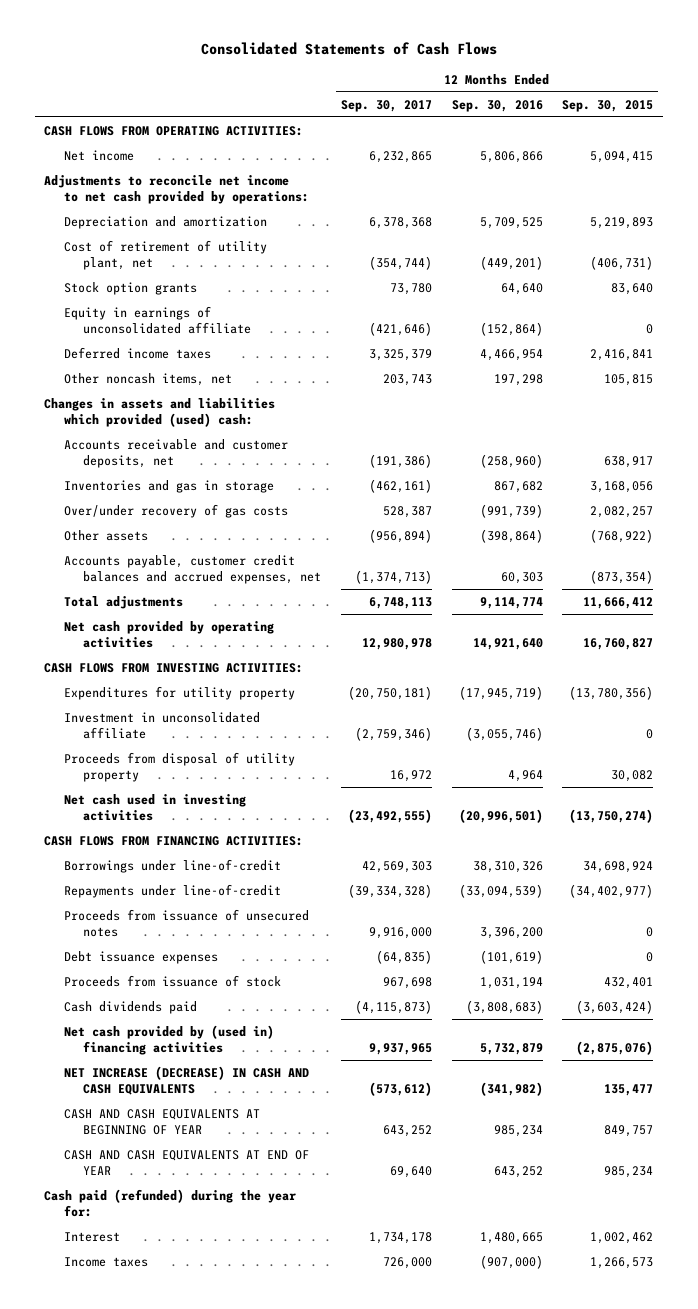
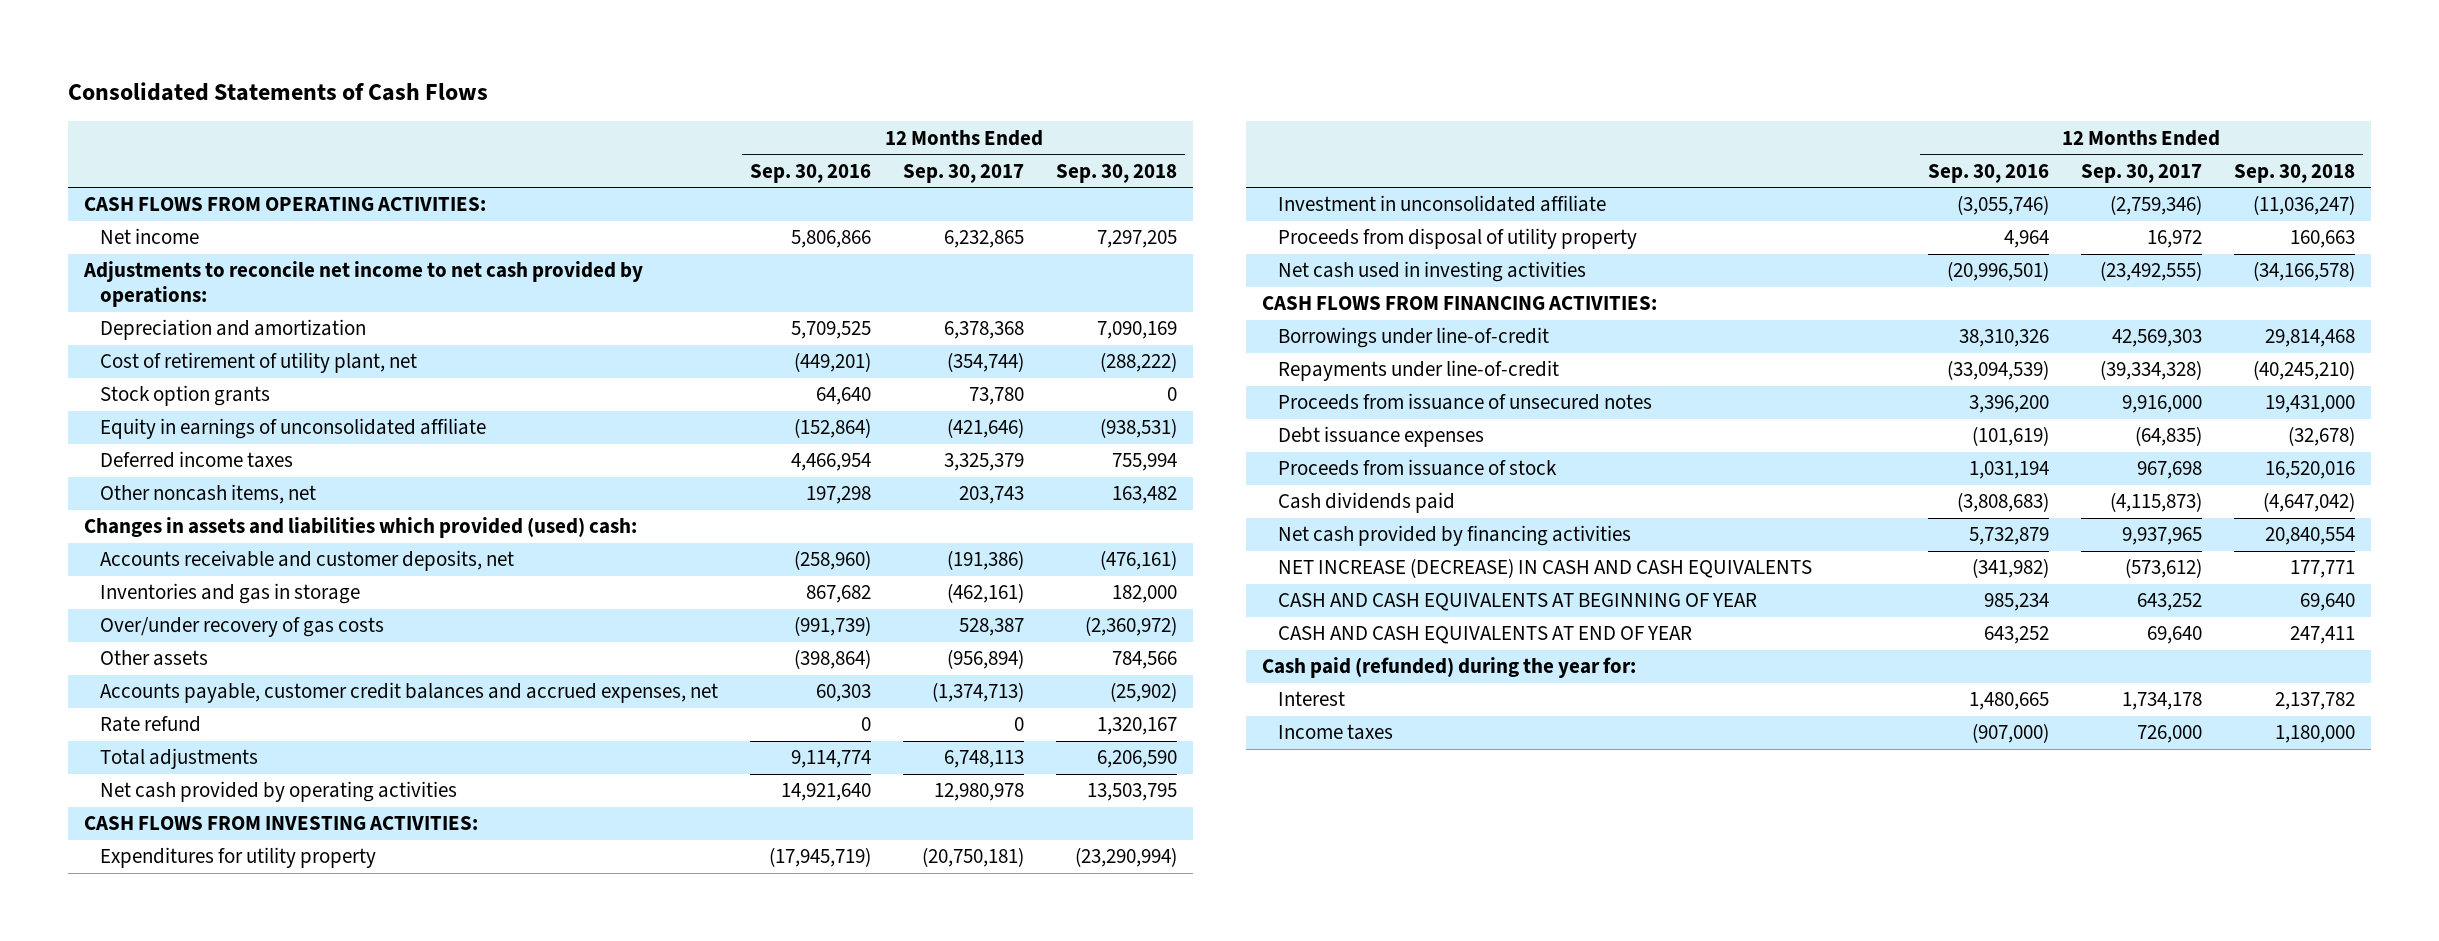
- | 12 Months Ended Sep. 30, 2017 | 12 Months Ended Sep. 30, 2016 | 12 Months Ended Sep. 30, 2015
+ | 12 Months Ended Sep. 30, 2016 | 12 Months Ended Sep. 30, 2017 | 12 Months Ended Sep. 30, 2018
+ Rate refund | 0 | 0 | 1,320,167
- Net cash provided by (used in) financing activities | 9,937,965 | 5,732,879 | (2,875,076)
+ Net cash provided by financing activities | 5,732,879 | 9,937,965 | 20,840,554

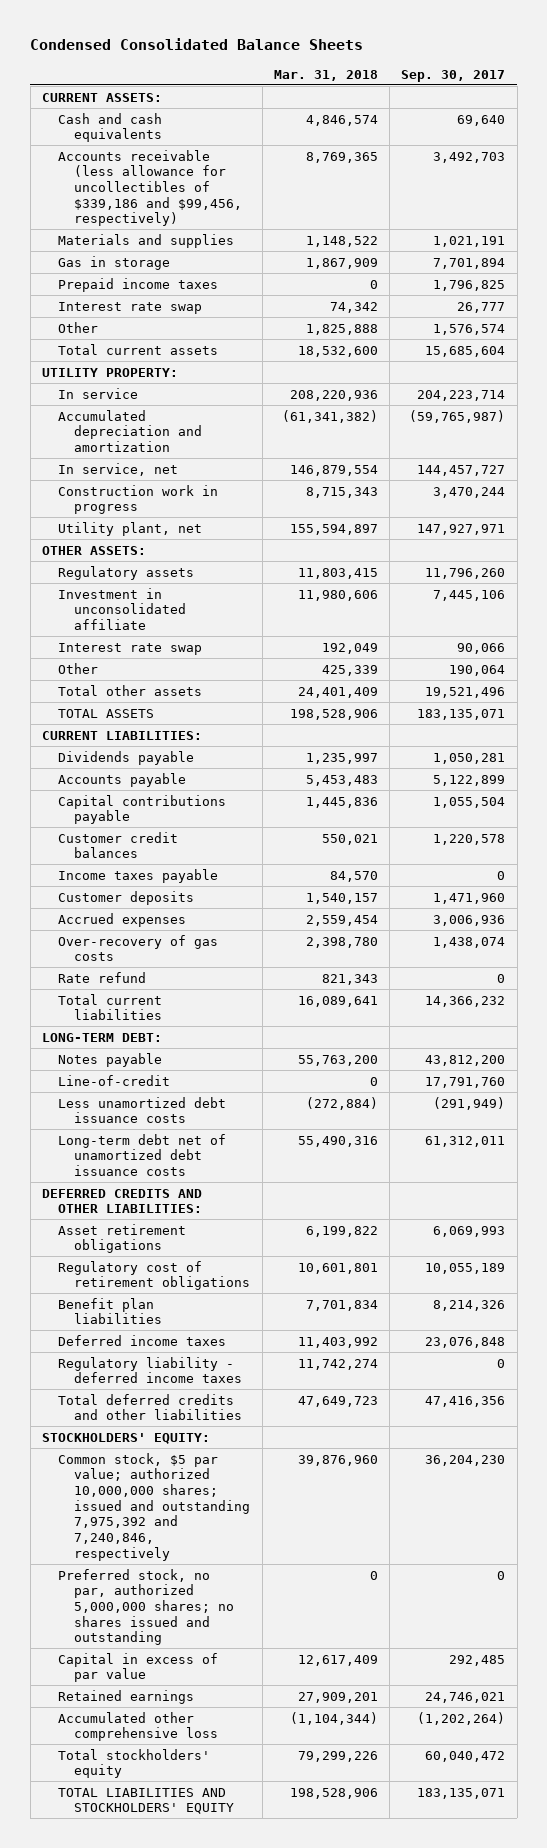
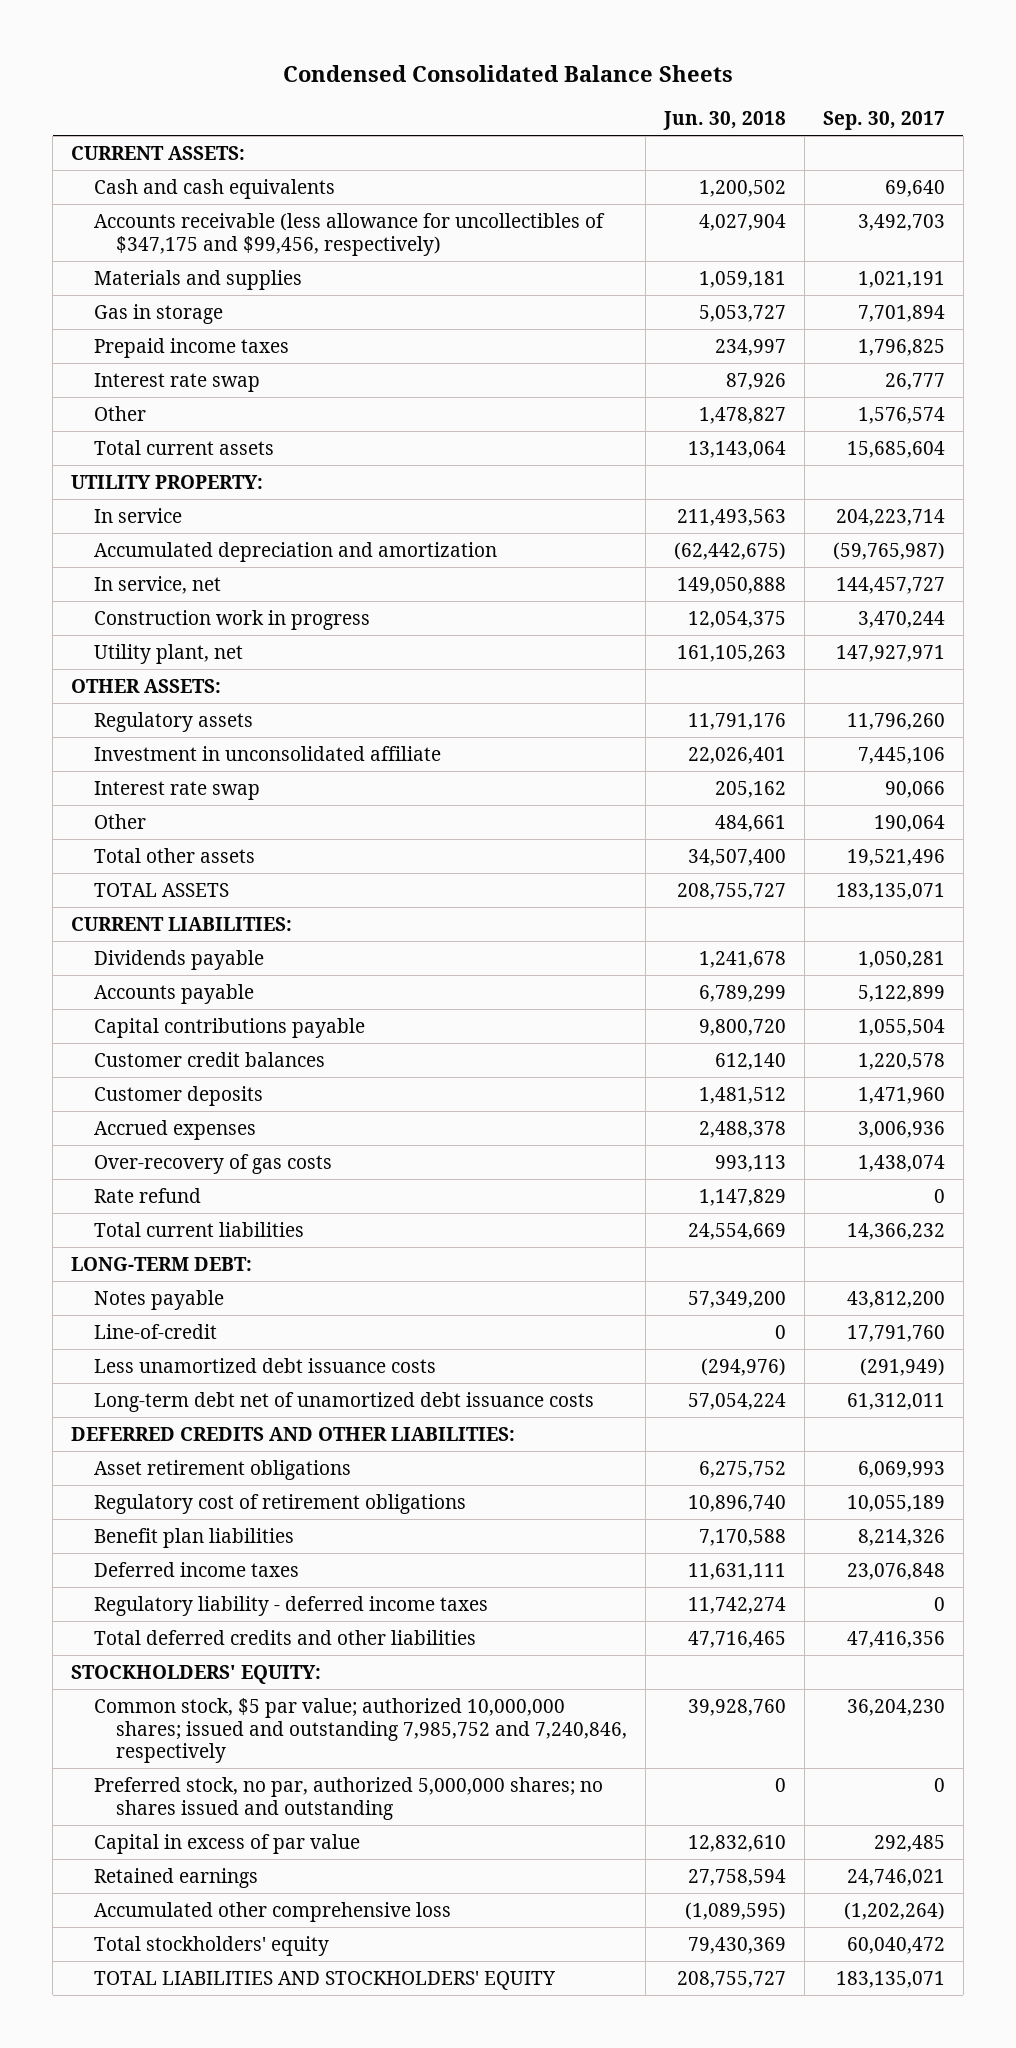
- | Mar. 31, 2018 | Sep. 30, 2017
+ | Jun. 30, 2018 | Sep. 30, 2017
- Accounts receivable (less allowance for uncollectibles of $339,186 and $99,456, respectively) | 8,769,365 | 3,492,703
+ Accounts receivable (less allowance for uncollectibles of $347,175 and $99,456, respectively) | 4,027,904 | 3,492,703
- Income taxes payable | 84,570 | 0
- Common stock, $5 par value; authorized 10,000,000 shares; issued and outstanding 7,975,392 and 7,240,846, respectively | 39,876,960 | 36,204,230
+ Common stock, $5 par value; authorized 10,000,000 shares; issued and outstanding 7,985,752 and 7,240,846, respectively | 39,928,760 | 36,204,230

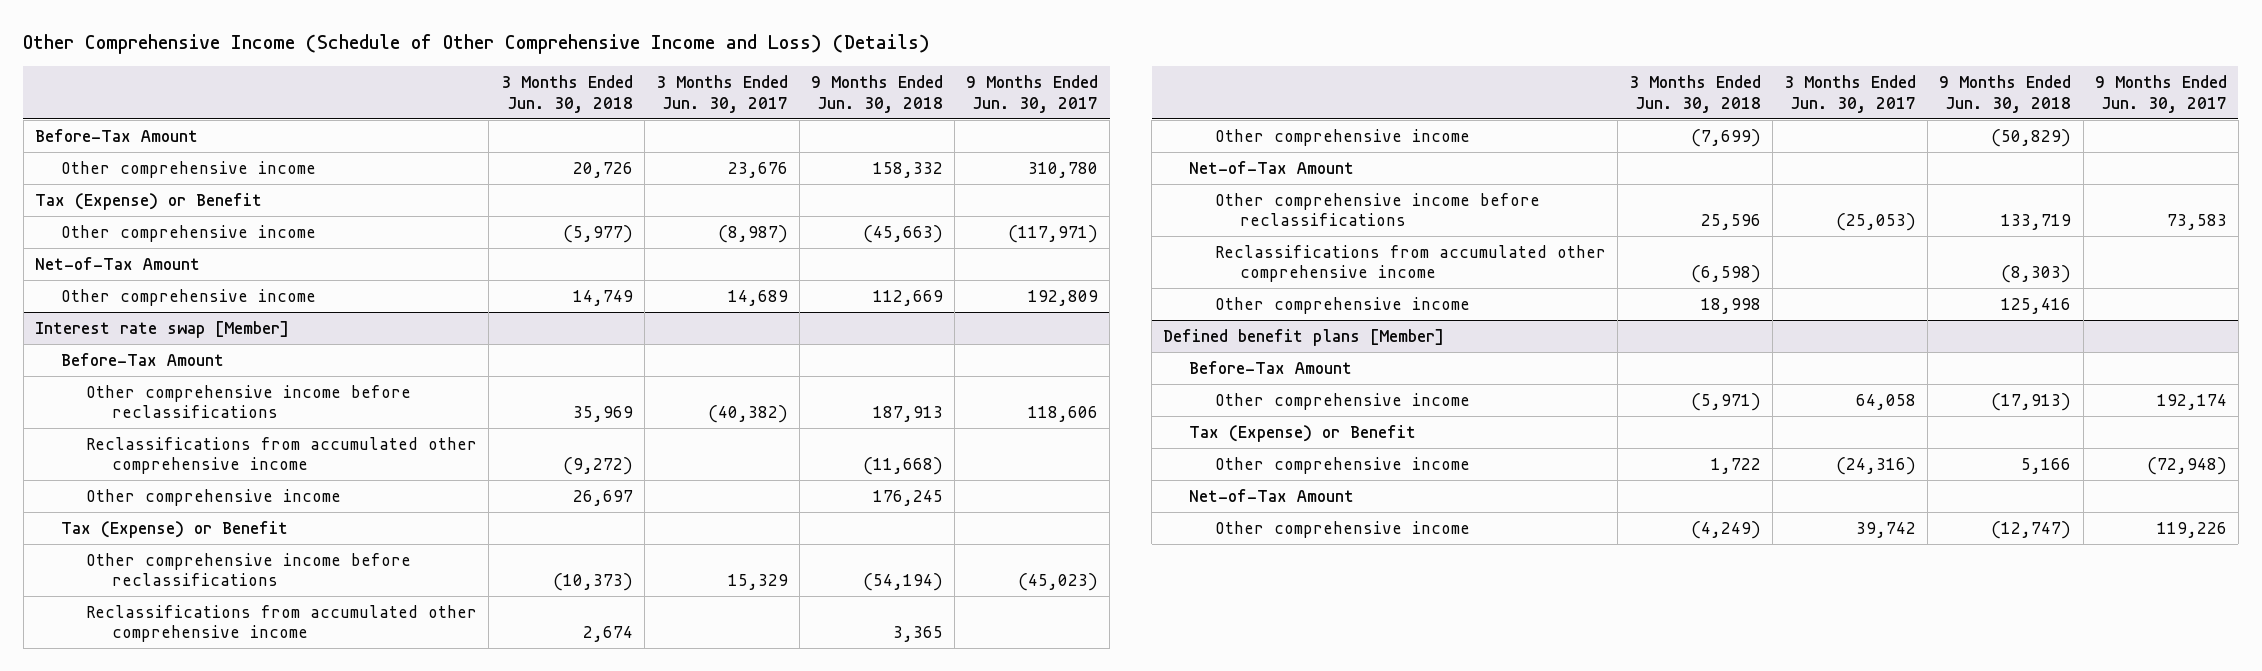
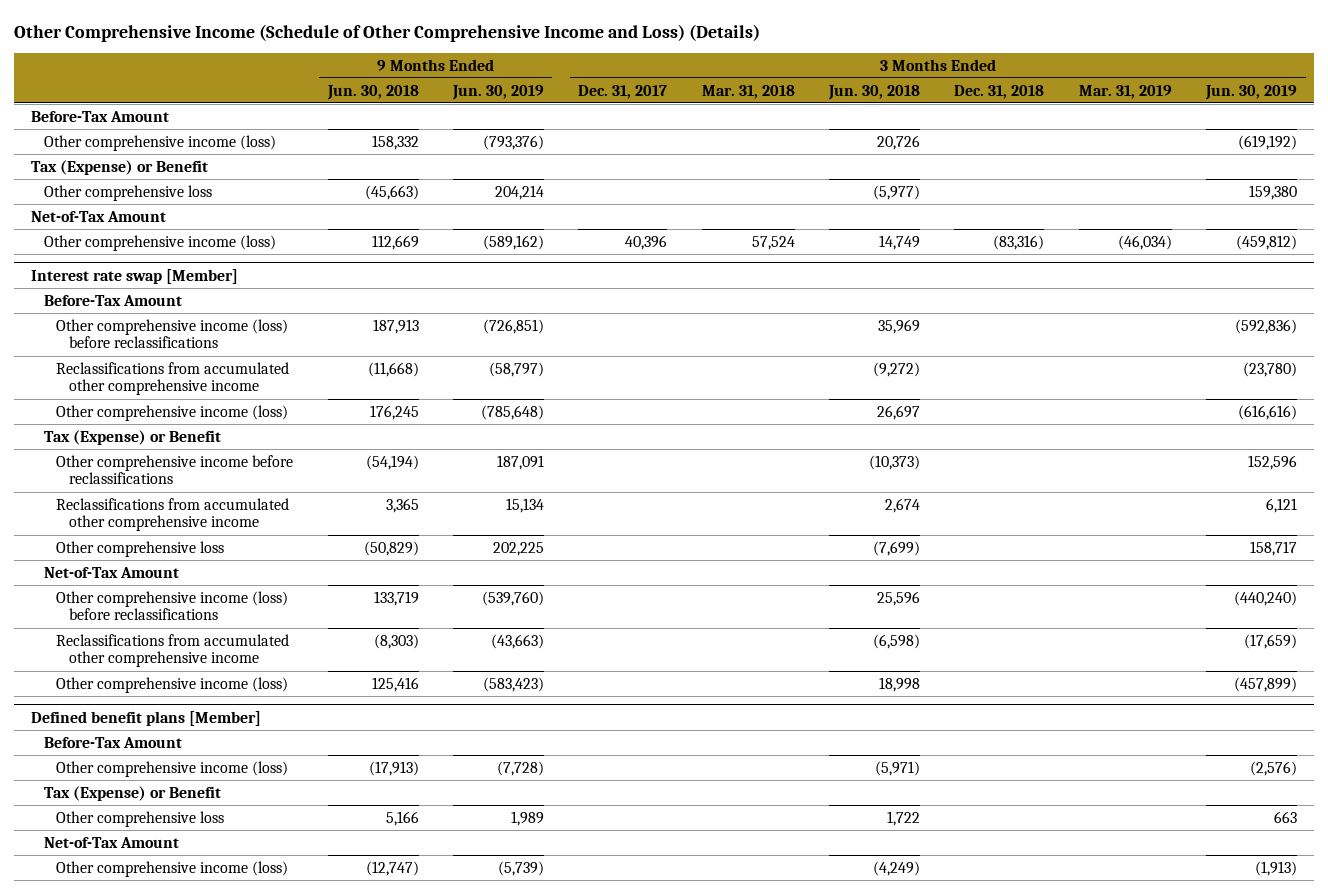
- | 3 Months Ended Jun. 30, 2018 | 3 Months Ended Jun. 30, 2017 | 9 Months Ended Jun. 30, 2018 | 9 Months Ended Jun. 30, 2017
+ | 9 Months Ended Jun. 30, 2018 | 9 Months Ended Jun. 30, 2019 | 3 Months Ended Dec. 31, 2017 | 3 Months Ended Mar. 31, 2018 | 3 Months Ended Jun. 30, 2018 | 3 Months Ended Dec. 31, 2018 | 3 Months Ended Mar. 31, 2019 | 3 Months Ended Jun. 30, 2019
- Other comprehensive income | 20,726 | 23,676 | 158,332 | 310,780
+ Other comprehensive income (loss) | 158,332 | (793,376) | | | 20,726 | | | (619,192)
- Other comprehensive income | (5,977) | (8,987) | (45,663) | (117,971)
+ Other comprehensive loss | (45,663) | 204,214 | | | (5,977) | | | 159,380
- Other comprehensive income | 14,749 | 14,689 | 112,669 | 192,809
+ Other comprehensive income (loss) | 112,669 | (589,162) | 40,396 | 57,524 | 14,749 | (83,316) | (46,034) | (459,812)
@ Interest rate swap [Member]
- Other comprehensive income before reclassifications | 35,969 | (40,382) | 187,913 | 118,606
+ Other comprehensive income (loss) before reclassifications | 187,913 | (726,851) | | | 35,969 | | | (592,836)
- Other comprehensive income | 26,697 | | 176,245 |
+ Other comprehensive income (loss) | 176,245 | (785,648) | | | 26,697 | | | (616,616)
- Other comprehensive income | (7,699) | | (50,829) |
+ Other comprehensive loss | (50,829) | 202,225 | | | (7,699) | | | 158,717
- Other comprehensive income before reclassifications | 25,596 | (25,053) | 133,719 | 73,583
+ Other comprehensive income (loss) before reclassifications | 133,719 | (539,760) | | | 25,596 | | | (440,240)
- Other comprehensive income | 18,998 | | 125,416 |
+ Other comprehensive income (loss) | 125,416 | (583,423) | | | 18,998 | | | (457,899)
@ Defined benefit plans [Member]
- Other comprehensive income | (5,971) | 64,058 | (17,913) | 192,174
+ Other comprehensive income (loss) | (17,913) | (7,728) | | | (5,971) | | | (2,576)
- Other comprehensive income | 1,722 | (24,316) | 5,166 | (72,948)
+ Other comprehensive loss | 5,166 | 1,989 | | | 1,722 | | | 663
- Other comprehensive income | (4,249) | 39,742 | (12,747) | 119,226
+ Other comprehensive income (loss) | (12,747) | (5,739) | | | (4,249) | | | (1,913)

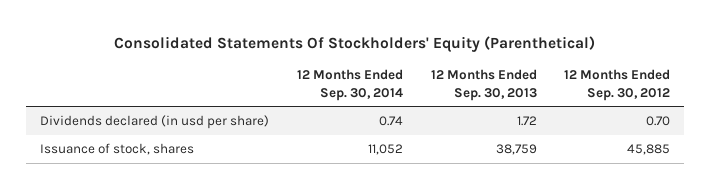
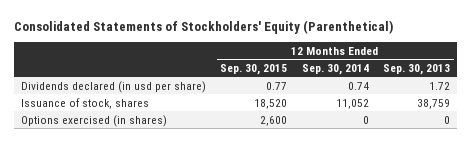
- Consolidated Statements Of Stockholders' Equity (Parenthetical)
+ Consolidated Statements of Stockholders' Equity (Parenthetical)
- | 12 Months Ended Sep. 30, 2014 | 12 Months Ended Sep. 30, 2013 | 12 Months Ended Sep. 30, 2012
+ | 12 Months Ended Sep. 30, 2015 | 12 Months Ended Sep. 30, 2014 | 12 Months Ended Sep. 30, 2013
+ Options exercised (in shares) | 2,600 | 0 | 0

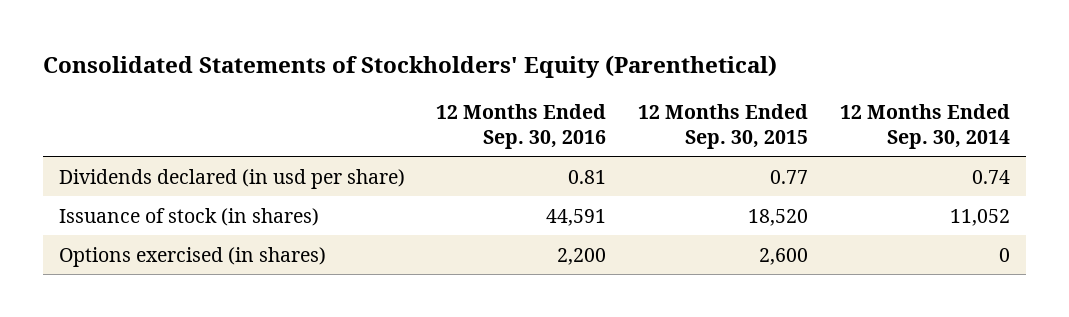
- | 12 Months Ended Sep. 30, 2015 | 12 Months Ended Sep. 30, 2014 | 12 Months Ended Sep. 30, 2013
+ | 12 Months Ended Sep. 30, 2016 | 12 Months Ended Sep. 30, 2015 | 12 Months Ended Sep. 30, 2014
- Issuance of stock, shares | 18,520 | 11,052 | 38,759
+ Issuance of stock (in shares) | 44,591 | 18,520 | 11,052

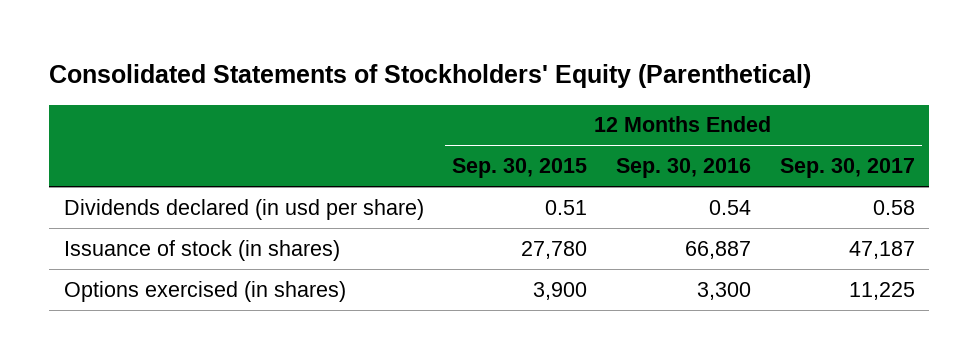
- | 12 Months Ended Sep. 30, 2016 | 12 Months Ended Sep. 30, 2015 | 12 Months Ended Sep. 30, 2014
+ | 12 Months Ended Sep. 30, 2015 | 12 Months Ended Sep. 30, 2016 | 12 Months Ended Sep. 30, 2017
- Dividends declared (in usd per share) | 0.81 | 0.77 | 0.74
- Issuance of stock (in shares) | 44,591 | 18,520 | 11,052
- Options exercised (in shares) | 2,200 | 2,600 | 0
+ Dividends declared (in usd per share) | 0.51 | 0.54 | 0.58
+ Issuance of stock (in shares) | 27,780 | 66,887 | 47,187
+ Options exercised (in shares) | 3,900 | 3,300 | 11,225

